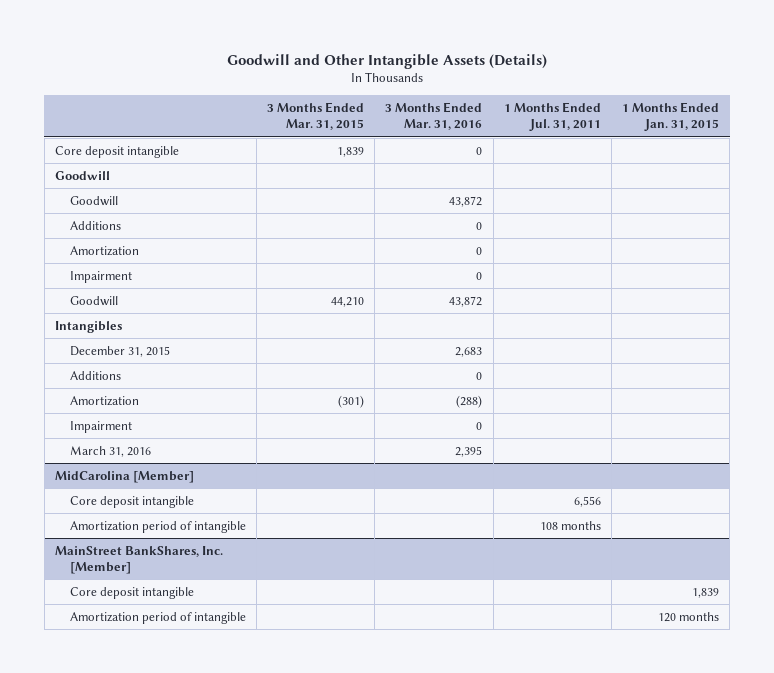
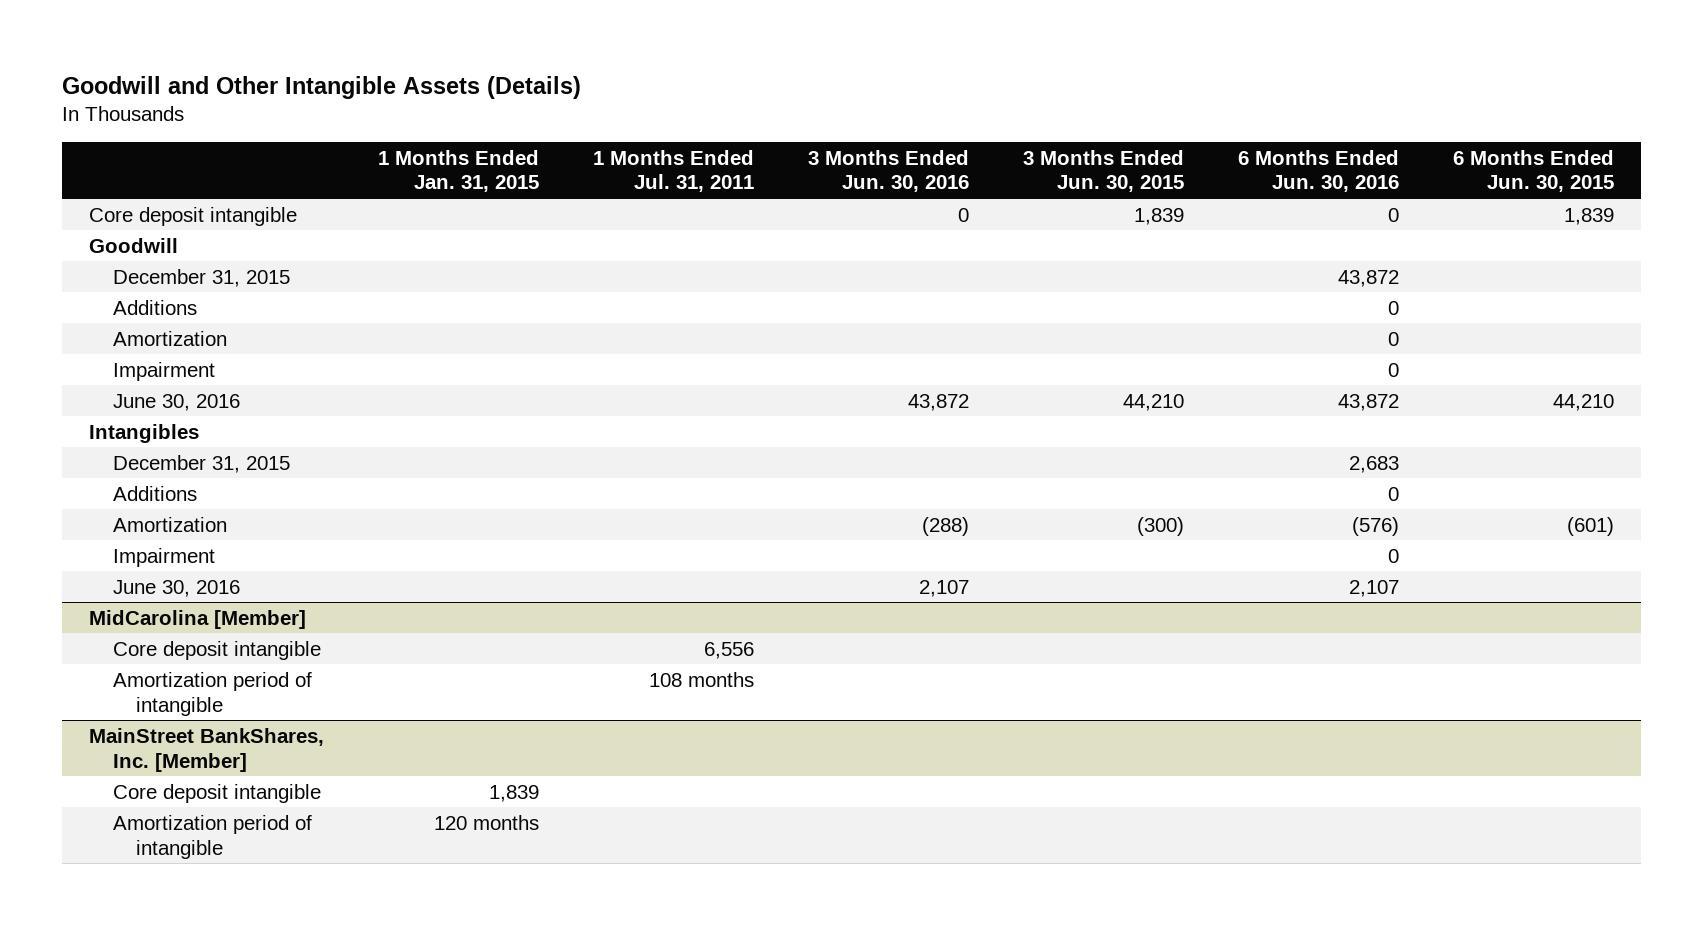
- | 3 Months Ended Mar. 31, 2015 | 3 Months Ended Mar. 31, 2016 | 1 Months Ended Jul. 31, 2011 | 1 Months Ended Jan. 31, 2015
+ | 1 Months Ended Jan. 31, 2015 | 1 Months Ended Jul. 31, 2011 | 3 Months Ended Jun. 30, 2016 | 3 Months Ended Jun. 30, 2015 | 6 Months Ended Jun. 30, 2016 | 6 Months Ended Jun. 30, 2015
- Goodwill | | 43,872 | |
+ December 31, 2015 | | | | | 43,872 |
- Goodwill | 44,210 | 43,872 | |
+ June 30, 2016 | | | 43,872 | 44,210 | 43,872 | 44,210
- March 31, 2016 | | 2,395 | |
+ June 30, 2016 | | | 2,107 | | 2,107 |

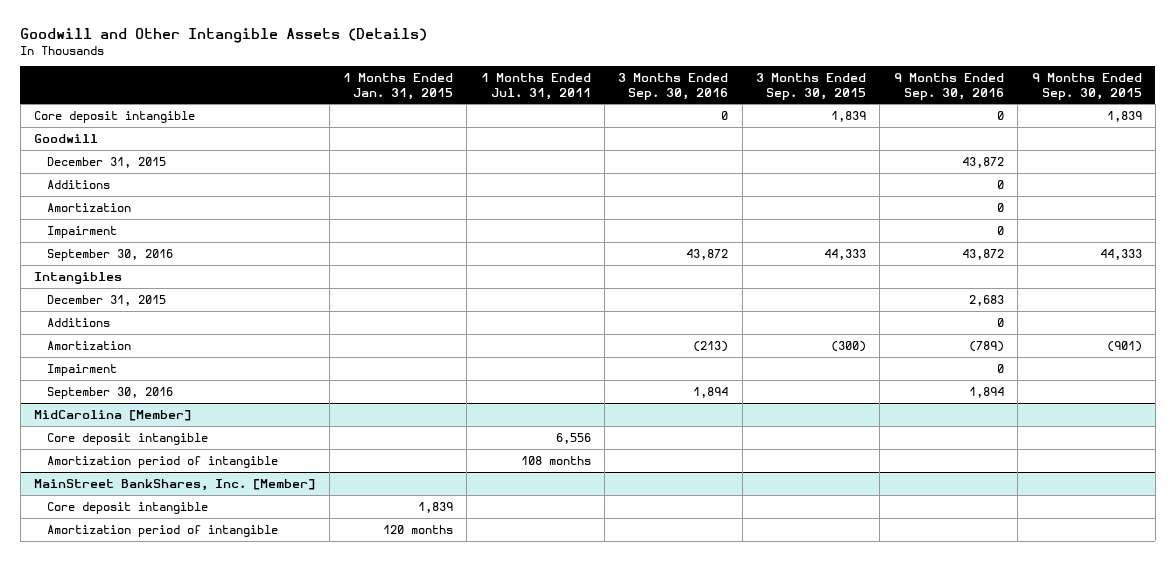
- | 1 Months Ended Jan. 31, 2015 | 1 Months Ended Jul. 31, 2011 | 3 Months Ended Jun. 30, 2016 | 3 Months Ended Jun. 30, 2015 | 6 Months Ended Jun. 30, 2016 | 6 Months Ended Jun. 30, 2015
+ | 1 Months Ended Jan. 31, 2015 | 1 Months Ended Jul. 31, 2011 | 3 Months Ended Sep. 30, 2016 | 3 Months Ended Sep. 30, 2015 | 9 Months Ended Sep. 30, 2016 | 9 Months Ended Sep. 30, 2015
- June 30, 2016 | | | 43,872 | 44,210 | 43,872 | 44,210
+ September 30, 2016 | | | 43,872 | 44,333 | 43,872 | 44,333
- June 30, 2016 | | | 2,107 | | 2,107 |
+ September 30, 2016 | | | 1,894 | | 1,894 |

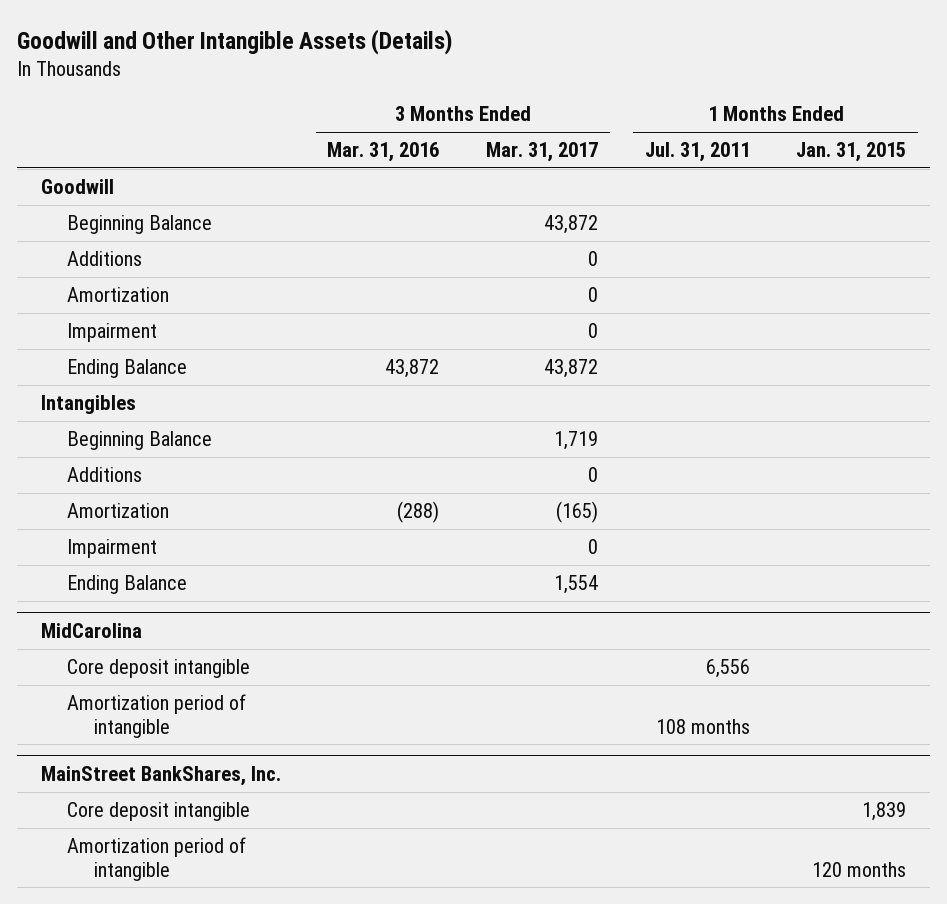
- | 1 Months Ended Jan. 31, 2015 | 1 Months Ended Jul. 31, 2011 | 3 Months Ended Sep. 30, 2016 | 3 Months Ended Sep. 30, 2015 | 9 Months Ended Sep. 30, 2016 | 9 Months Ended Sep. 30, 2015
+ | 3 Months Ended Mar. 31, 2016 | 3 Months Ended Mar. 31, 2017 | 1 Months Ended Jul. 31, 2011 | 1 Months Ended Jan. 31, 2015
- Core deposit intangible | | | 0 | 1,839 | 0 | 1,839
- December 31, 2015 | | | | | 43,872 |
+ Beginning Balance | | 43,872 | |
- September 30, 2016 | | | 43,872 | 44,333 | 43,872 | 44,333
+ Ending Balance | 43,872 | 43,872 | |
- December 31, 2015 | | | | | 2,683 |
+ Beginning Balance | | 1,719 | |
- September 30, 2016 | | | 1,894 | | 1,894 |
- MidCarolina [Member]
+ Ending Balance | | 1,554 | |
+ MidCarolina
- MainStreet BankShares, Inc. [Member]
+ MainStreet BankShares, Inc.

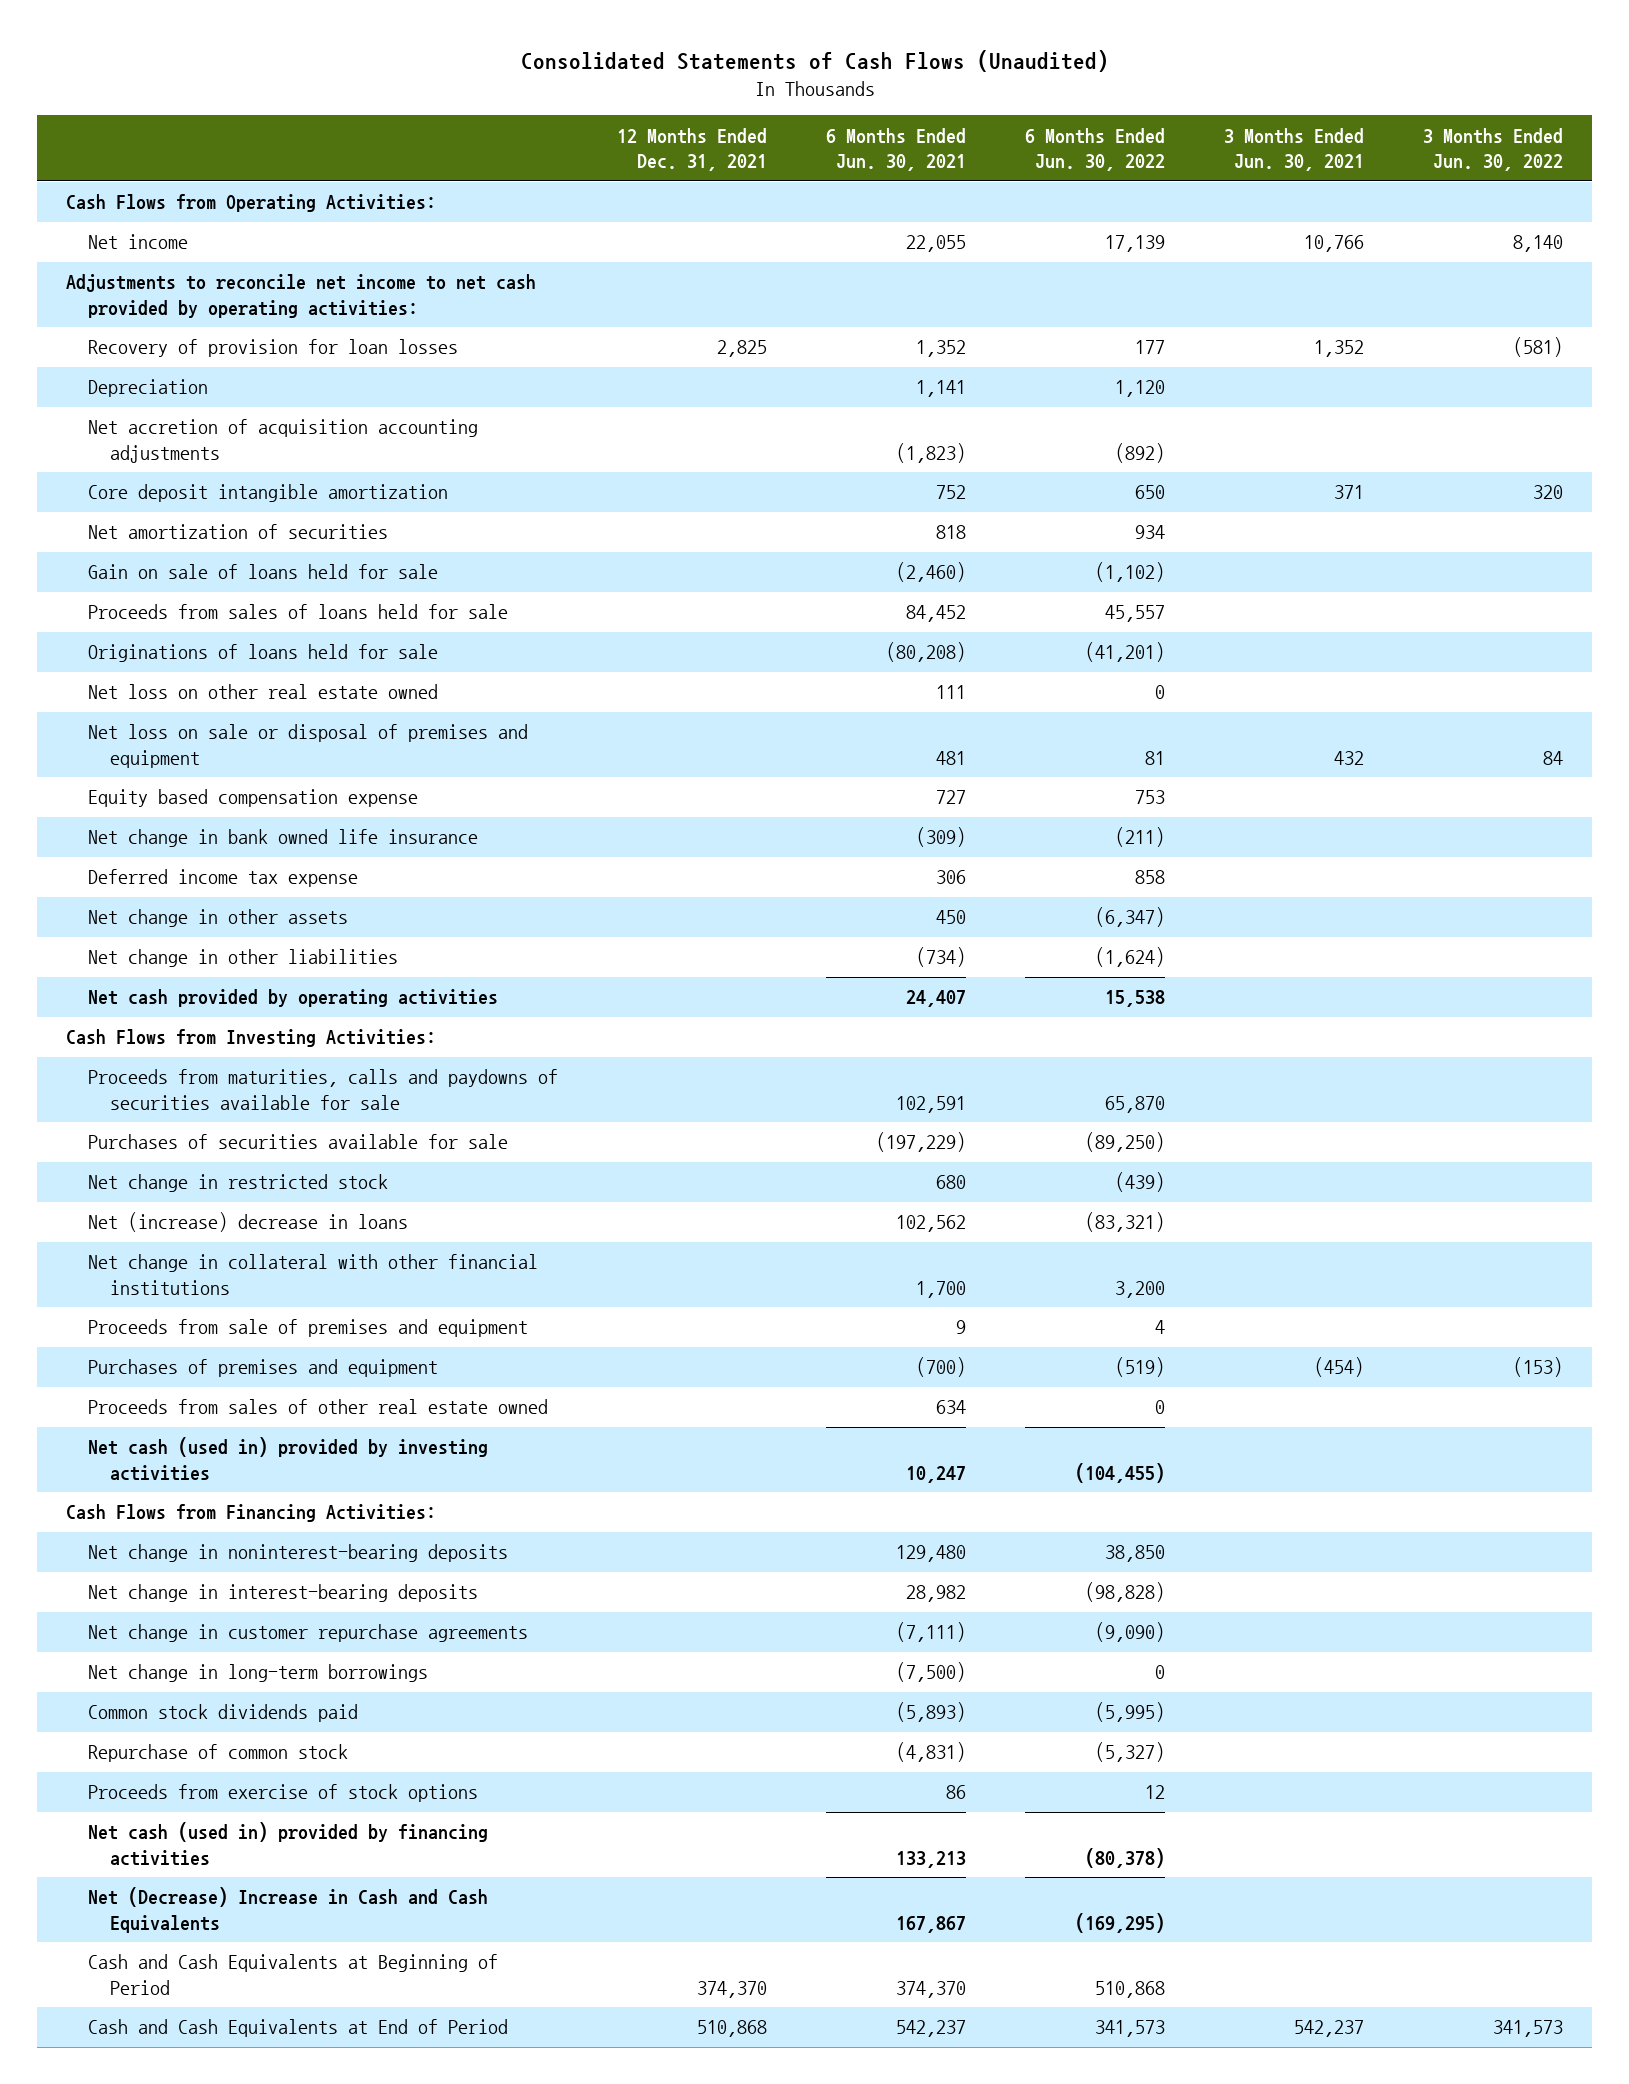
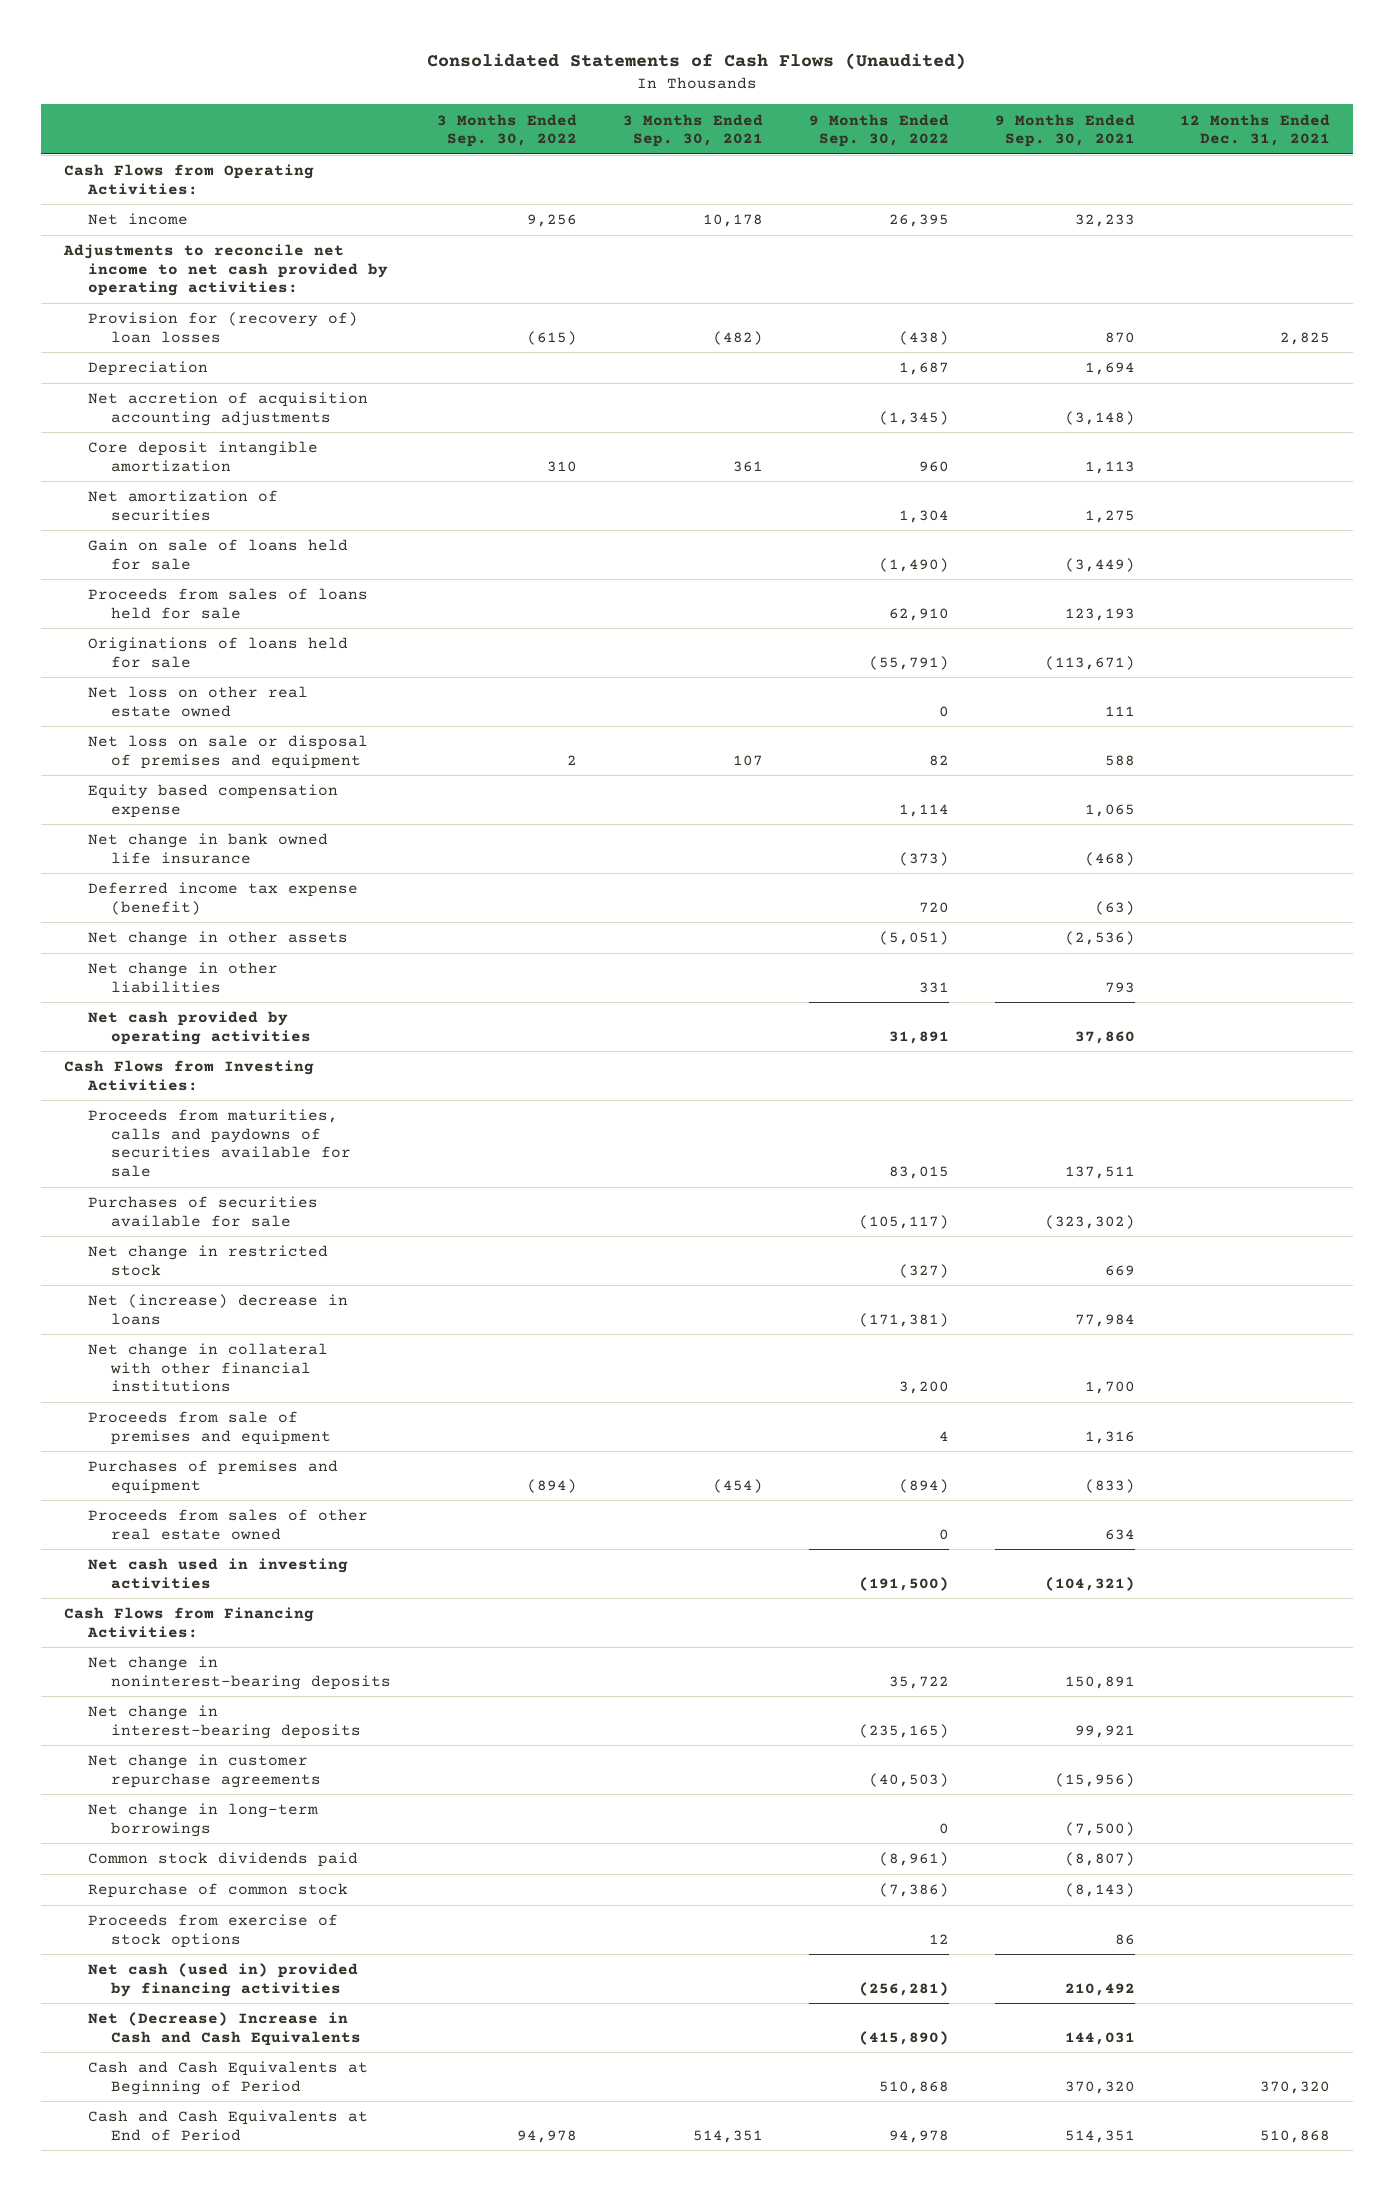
- | 12 Months Ended Dec. 31, 2021 | 6 Months Ended Jun. 30, 2021 | 6 Months Ended Jun. 30, 2022 | 3 Months Ended Jun. 30, 2021 | 3 Months Ended Jun. 30, 2022
+ | 3 Months Ended Sep. 30, 2022 | 3 Months Ended Sep. 30, 2021 | 9 Months Ended Sep. 30, 2022 | 9 Months Ended Sep. 30, 2021 | 12 Months Ended Dec. 31, 2021
- Recovery of provision for loan losses | 2,825 | 1,352 | 177 | 1,352 | (581)
+ Provision for (recovery of) loan losses | (615) | (482) | (438) | 870 | 2,825
- Deferred income tax expense | | 306 | 858 | |
+ Deferred income tax expense (benefit) | | | 720 | (63) |
- Net cash (used in) provided by investing activities | | 10,247 | (104,455) | |
+ Net cash used in investing activities | | | (191,500) | (104,321) |
- Cash and Cash Equivalents at Beginning of Period | 374,370 | 374,370 | 510,868 | |
+ Cash and Cash Equivalents at Beginning of Period | | | 510,868 | 370,320 | 370,320

